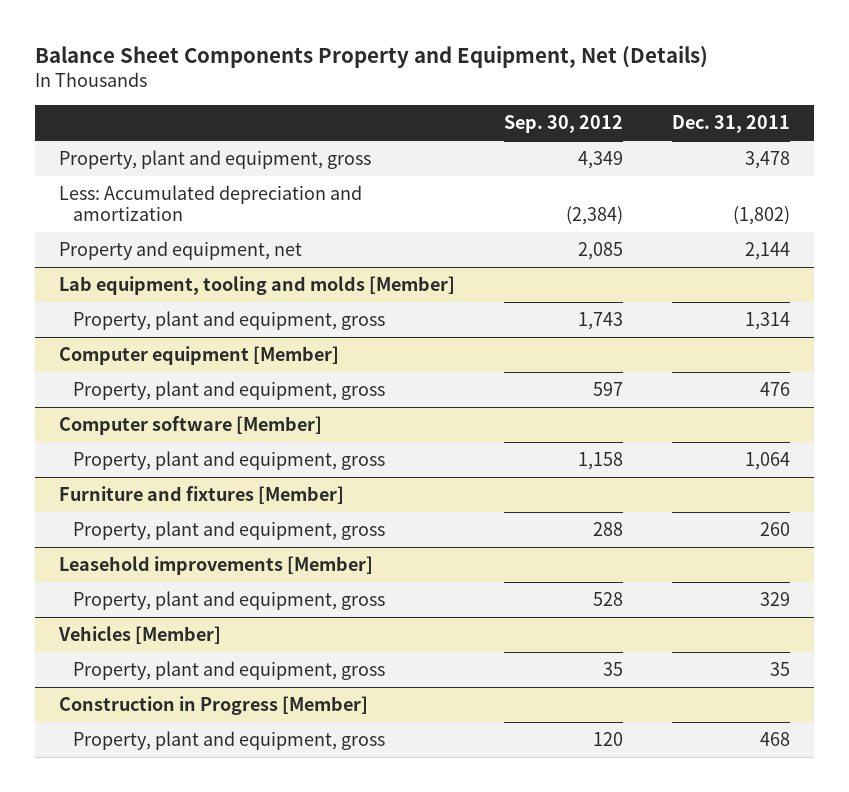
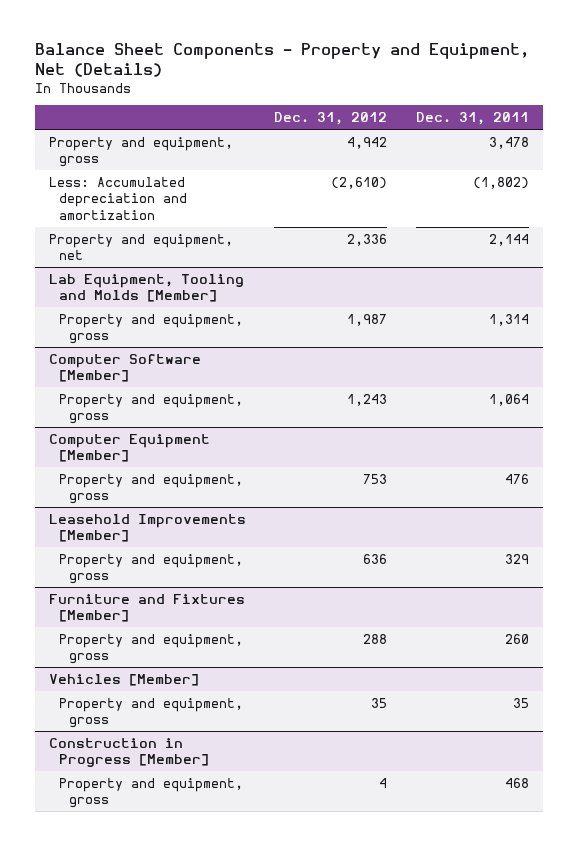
- Balance Sheet Components Property and Equipment, Net (Details)
+ Balance Sheet Components - Property and Equipment, Net (Details)
- | Sep. 30, 2012 | Dec. 31, 2011
+ | Dec. 31, 2012 | Dec. 31, 2011
- Property, plant and equipment, gross | 4,349 | 3,478
+ Property and equipment, gross | 4,942 | 3,478
- Lab equipment, tooling and molds [Member]
- Property, plant and equipment, gross | 1,743 | 1,314
- Computer equipment [Member]
- Property, plant and equipment, gross | 597 | 476
- Computer software [Member]
- Property, plant and equipment, gross | 1,158 | 1,064
- Furniture and fixtures [Member]
- Property, plant and equipment, gross | 288 | 260
- Leasehold improvements [Member]
- Property, plant and equipment, gross | 528 | 329
+ Lab Equipment, Tooling and Molds [Member]
+ Property and equipment, gross | 1,987 | 1,314
+ Computer Software [Member]
+ Property and equipment, gross | 1,243 | 1,064
+ Computer Equipment [Member]
+ Property and equipment, gross | 753 | 476
+ Leasehold Improvements [Member]
+ Property and equipment, gross | 636 | 329
+ Furniture and Fixtures [Member]
+ Property and equipment, gross | 288 | 260
@ Vehicles [Member]
- Property, plant and equipment, gross | 35 | 35
+ Property and equipment, gross | 35 | 35
@ Construction in Progress [Member]
- Property, plant and equipment, gross | 120 | 468
+ Property and equipment, gross | 4 | 468

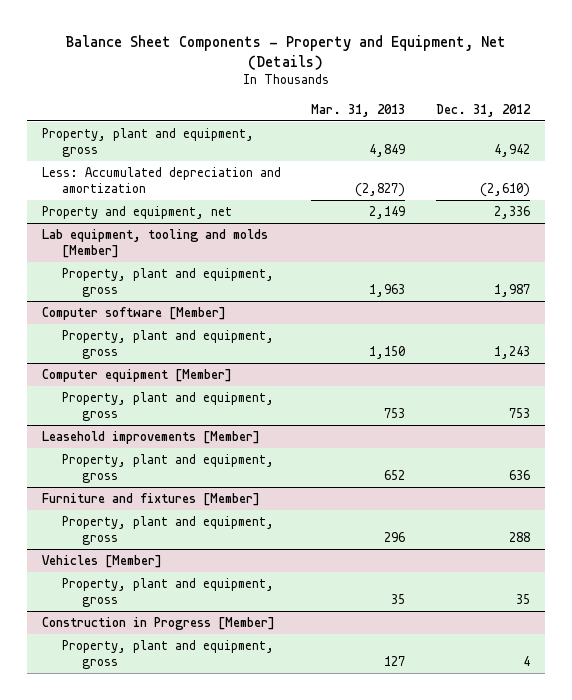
- | Dec. 31, 2012 | Dec. 31, 2011
+ | Mar. 31, 2013 | Dec. 31, 2012
- Property and equipment, gross | 4,942 | 3,478
+ Property, plant and equipment, gross | 4,849 | 4,942
- Lab Equipment, Tooling and Molds [Member]
- Property and equipment, gross | 1,987 | 1,314
- Computer Software [Member]
- Property and equipment, gross | 1,243 | 1,064
- Computer Equipment [Member]
- Property and equipment, gross | 753 | 476
- Leasehold Improvements [Member]
- Property and equipment, gross | 636 | 329
- Furniture and Fixtures [Member]
- Property and equipment, gross | 288 | 260
+ Lab equipment, tooling and molds [Member]
+ Property, plant and equipment, gross | 1,963 | 1,987
+ Computer software [Member]
+ Property, plant and equipment, gross | 1,150 | 1,243
+ Computer equipment [Member]
+ Property, plant and equipment, gross | 753 | 753
+ Leasehold improvements [Member]
+ Property, plant and equipment, gross | 652 | 636
+ Furniture and fixtures [Member]
+ Property, plant and equipment, gross | 296 | 288
@ Vehicles [Member]
- Property and equipment, gross | 35 | 35
+ Property, plant and equipment, gross | 35 | 35
@ Construction in Progress [Member]
- Property and equipment, gross | 4 | 468
+ Property, plant and equipment, gross | 127 | 4

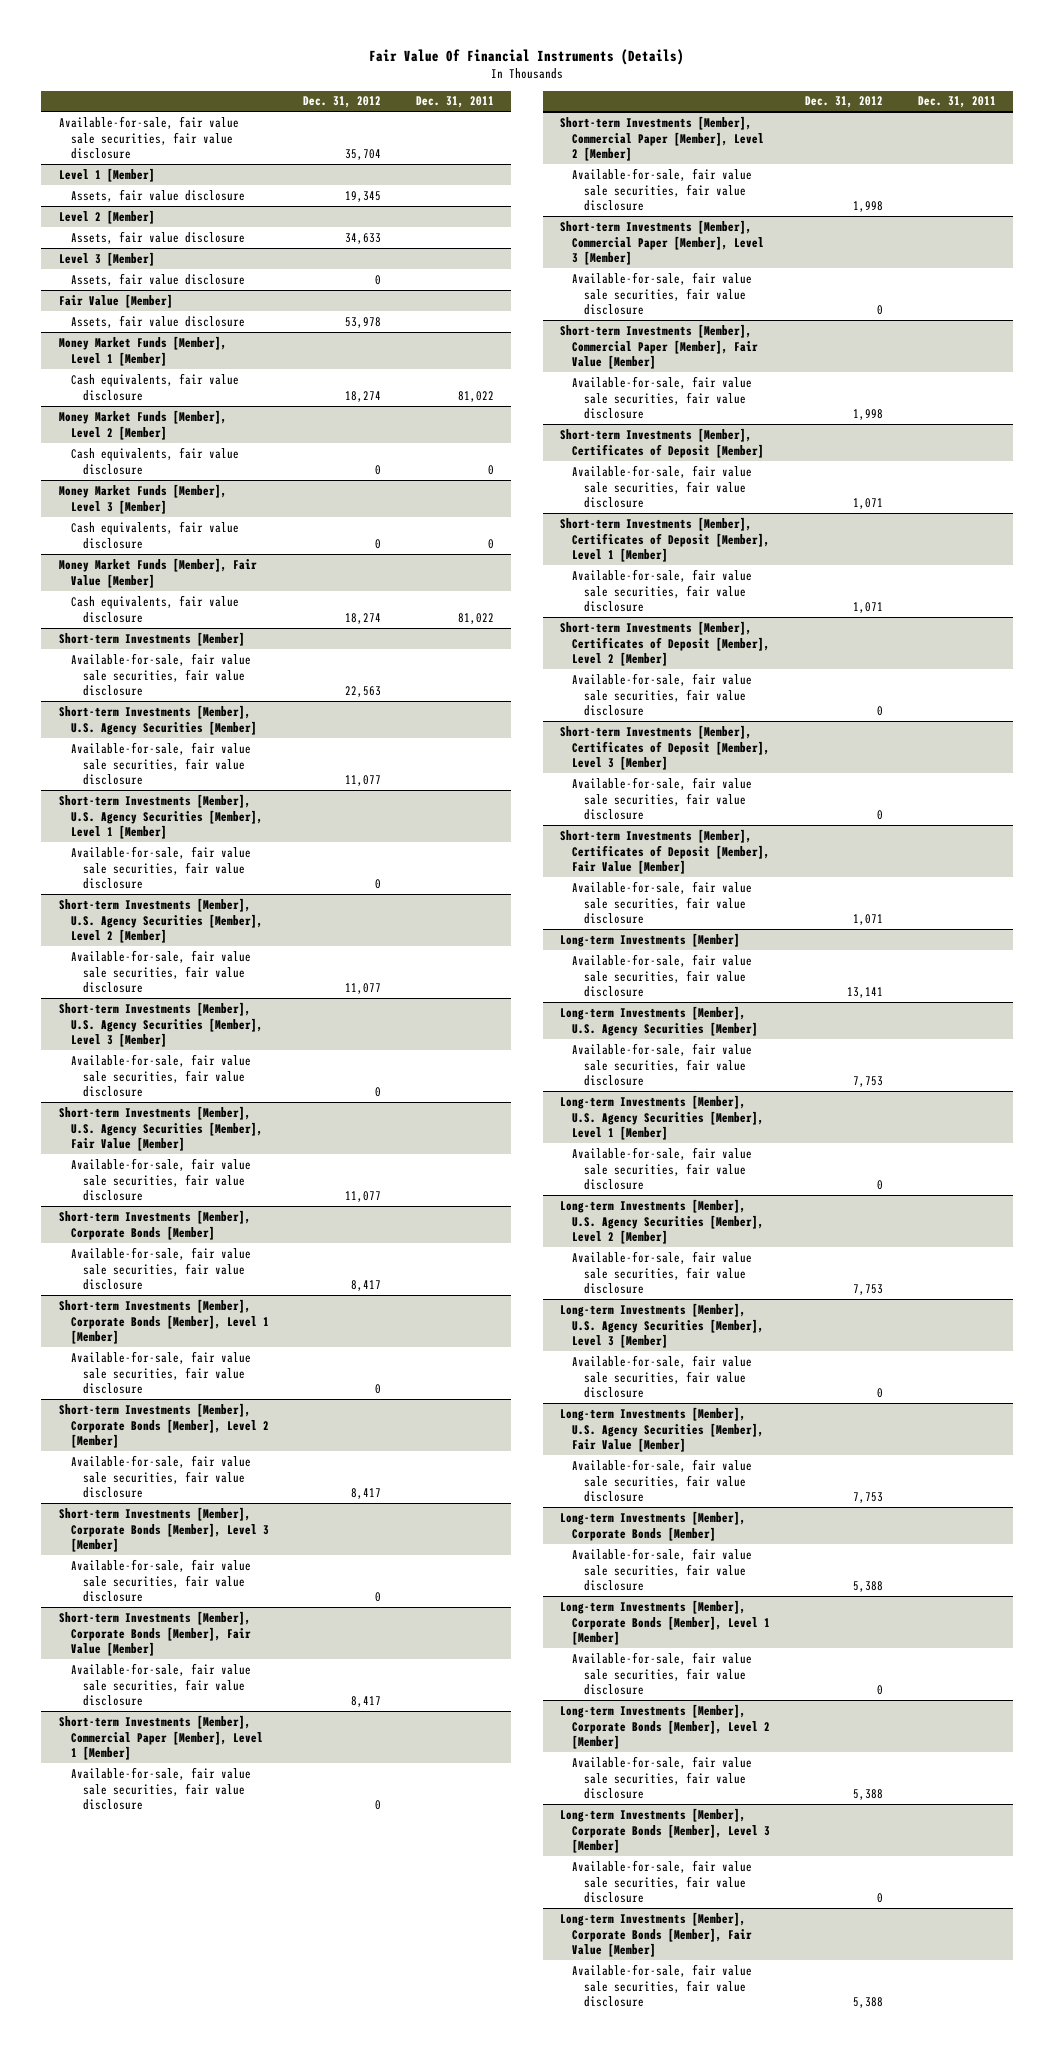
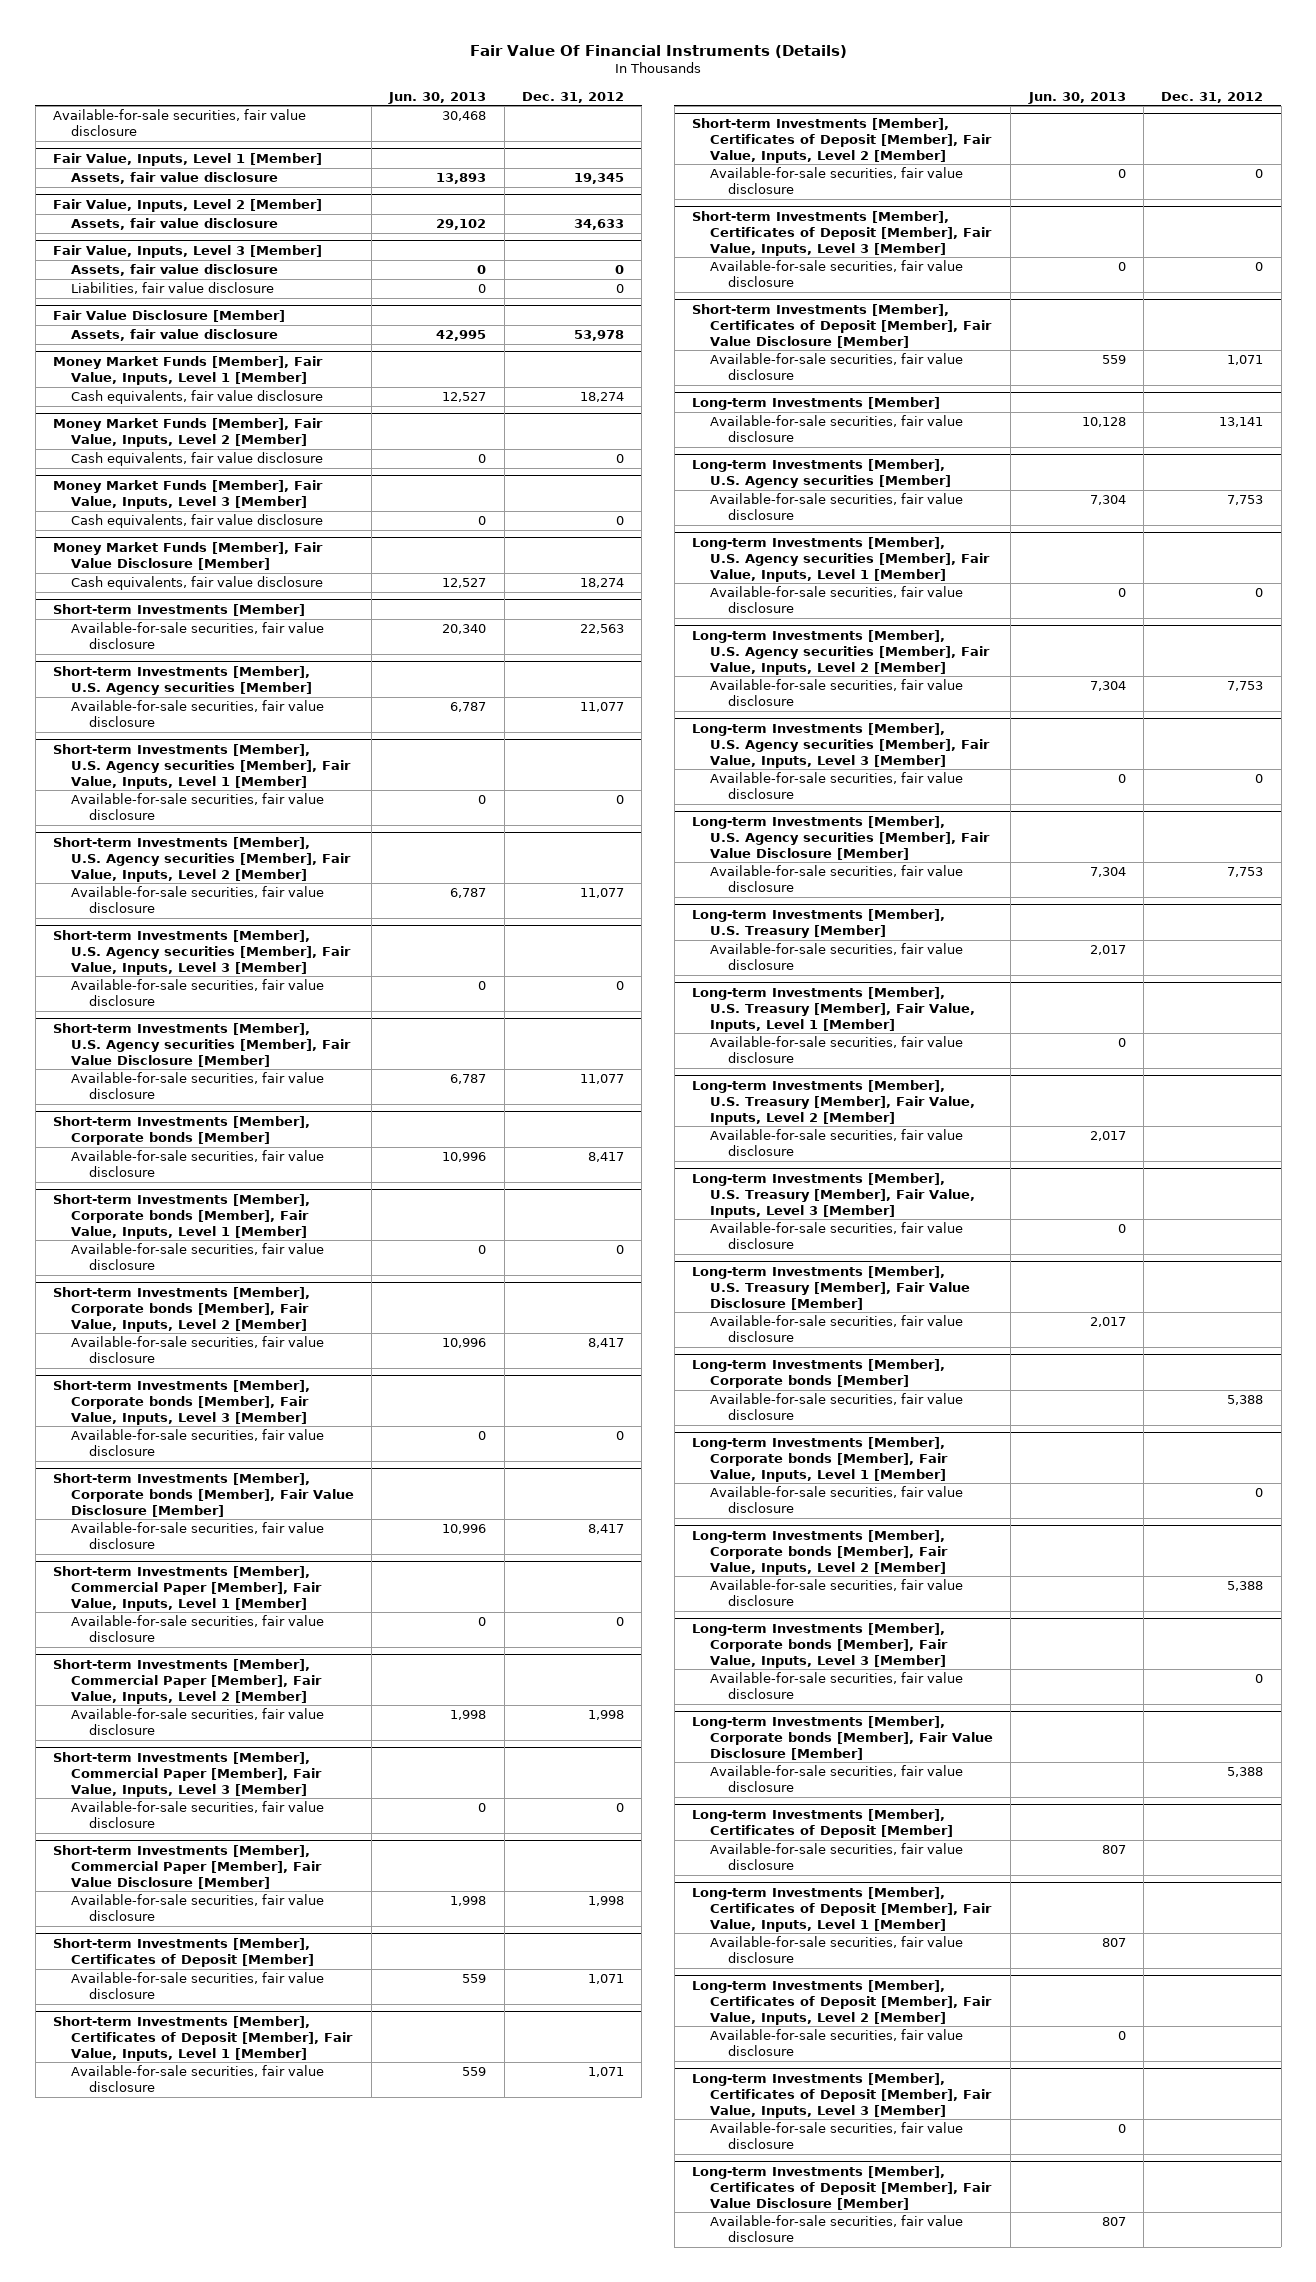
- | Dec. 31, 2012 | Dec. 31, 2011
+ | Jun. 30, 2013 | Dec. 31, 2012
- Available-for-sale, fair value sale securities, fair value disclosure | 35,704 |
- Level 1 [Member]
+ Available-for-sale securities, fair value disclosure | 30,468 |
+ Fair Value, Inputs, Level 1 [Member]
- Level 2 [Member]
+ Fair Value, Inputs, Level 2 [Member]
- Level 3 [Member]
+ Fair Value, Inputs, Level 3 [Member]
- Fair Value [Member]
+ Liabilities, fair value disclosure | 0 | 0
+ Fair Value Disclosure [Member]
- Money Market Funds [Member], Level 1 [Member]
+ Money Market Funds [Member], Fair Value, Inputs, Level 1 [Member]
- Money Market Funds [Member], Level 2 [Member]
+ Money Market Funds [Member], Fair Value, Inputs, Level 2 [Member]
- Money Market Funds [Member], Level 3 [Member]
+ Money Market Funds [Member], Fair Value, Inputs, Level 3 [Member]
- Money Market Funds [Member], Fair Value [Member]
+ Money Market Funds [Member], Fair Value Disclosure [Member]
@ Short-term Investments [Member]
- Available-for-sale, fair value sale securities, fair value disclosure | 22,563 |
- Short-term Investments [Member], U.S. Agency Securities [Member]
- Available-for-sale, fair value sale securities, fair value disclosure | 11,077 |
- Short-term Investments [Member], U.S. Agency Securities [Member], Level 1 [Member]
- Available-for-sale, fair value sale securities, fair value disclosure | 0 |
- Short-term Investments [Member], U.S. Agency Securities [Member], Level 2 [Member]
- Available-for-sale, fair value sale securities, fair value disclosure | 11,077 |
- Short-term Investments [Member], U.S. Agency Securities [Member], Level 3 [Member]
- Available-for-sale, fair value sale securities, fair value disclosure | 0 |
- Short-term Investments [Member], U.S. Agency Securities [Member], Fair Value [Member]
- Available-for-sale, fair value sale securities, fair value disclosure | 11,077 |
- Short-term Investments [Member], Corporate Bonds [Member]
- Available-for-sale, fair value sale securities, fair value disclosure | 8,417 |
- Short-term Investments [Member], Corporate Bonds [Member], Level 1 [Member]
- Available-for-sale, fair value sale securities, fair value disclosure | 0 |
- Short-term Investments [Member], Corporate Bonds [Member], Level 2 [Member]
- Available-for-sale, fair value sale securities, fair value disclosure | 8,417 |
- Short-term Investments [Member], Corporate Bonds [Member], Level 3 [Member]
- Available-for-sale, fair value sale securities, fair value disclosure | 0 |
- Short-term Investments [Member], Corporate Bonds [Member], Fair Value [Member]
- Available-for-sale, fair value sale securities, fair value disclosure | 8,417 |
- Short-term Investments [Member], Commercial Paper [Member], Level 1 [Member]
- Available-for-sale, fair value sale securities, fair value disclosure | 0 |
- Short-term Investments [Member], Commercial Paper [Member], Level 2 [Member]
- Available-for-sale, fair value sale securities, fair value disclosure | 1,998 |
- Short-term Investments [Member], Commercial Paper [Member], Level 3 [Member]
- Available-for-sale, fair value sale securities, fair value disclosure | 0 |
- Short-term Investments [Member], Commercial Paper [Member], Fair Value [Member]
- Available-for-sale, fair value sale securities, fair value disclosure | 1,998 |
@ Short-term Investments [Member]
+ Available-for-sale securities, fair value disclosure | 20,340 | 22,563
+ Short-term Investments [Member], U.S. Agency securities [Member]
+ Available-for-sale securities, fair value disclosure | 6,787 | 11,077
+ Short-term Investments [Member], U.S. Agency securities [Member], Fair Value, Inputs, Level 1 [Member]
+ Available-for-sale securities, fair value disclosure | 0 | 0
+ Short-term Investments [Member], U.S. Agency securities [Member], Fair Value, Inputs, Level 2 [Member]
+ Available-for-sale securities, fair value disclosure | 6,787 | 11,077
+ Short-term Investments [Member], U.S. Agency securities [Member], Fair Value, Inputs, Level 3 [Member]
+ Available-for-sale securities, fair value disclosure | 0 | 0
+ Short-term Investments [Member], U.S. Agency securities [Member], Fair Value Disclosure [Member]
+ Available-for-sale securities, fair value disclosure | 6,787 | 11,077
+ Short-term Investments [Member], Corporate bonds [Member]
+ Available-for-sale securities, fair value disclosure | 10,996 | 8,417
+ Short-term Investments [Member], Corporate bonds [Member], Fair Value, Inputs, Level 1 [Member]
+ Available-for-sale securities, fair value disclosure | 0 | 0
+ Short-term Investments [Member], Corporate bonds [Member], Fair Value, Inputs, Level 2 [Member]
+ Available-for-sale securities, fair value disclosure | 10,996 | 8,417
+ Short-term Investments [Member], Corporate bonds [Member], Fair Value, Inputs, Level 3 [Member]
+ Available-for-sale securities, fair value disclosure | 0 | 0
+ Short-term Investments [Member], Corporate bonds [Member], Fair Value Disclosure [Member]
+ Available-for-sale securities, fair value disclosure | 10,996 | 8,417
+ Short-term Investments [Member], Commercial Paper [Member], Fair Value, Inputs, Level 1 [Member]
+ Available-for-sale securities, fair value disclosure | 0 | 0
+ Short-term Investments [Member], Commercial Paper [Member], Fair Value, Inputs, Level 2 [Member]
+ Available-for-sale securities, fair value disclosure | 1,998 | 1,998
+ Short-term Investments [Member], Commercial Paper [Member], Fair Value, Inputs, Level 3 [Member]
+ Available-for-sale securities, fair value disclosure | 0 | 0
+ Short-term Investments [Member], Commercial Paper [Member], Fair Value Disclosure [Member]
+ Available-for-sale securities, fair value disclosure | 1,998 | 1,998
@ Short-term Investments [Member], Certificates of Deposit [Member]
- Available-for-sale, fair value sale securities, fair value disclosure | 1,071 |
- Short-term Investments [Member], Certificates of Deposit [Member], Level 1 [Member]
- Available-for-sale, fair value sale securities, fair value disclosure | 1,071 |
- Short-term Investments [Member], Certificates of Deposit [Member], Level 2 [Member]
- Available-for-sale, fair value sale securities, fair value disclosure | 0 |
- Short-term Investments [Member], Certificates of Deposit [Member], Level 3 [Member]
- Available-for-sale, fair value sale securities, fair value disclosure | 0 |
- Short-term Investments [Member], Certificates of Deposit [Member], Fair Value [Member]
- Available-for-sale, fair value sale securities, fair value disclosure | 1,071 |
@ Short-term Investments [Member], Certificates of Deposit [Member]
+ Available-for-sale securities, fair value disclosure | 559 | 1,071
+ Short-term Investments [Member], Certificates of Deposit [Member], Fair Value, Inputs, Level 1 [Member]
+ Available-for-sale securities, fair value disclosure | 559 | 1,071
+ Short-term Investments [Member], Certificates of Deposit [Member], Fair Value, Inputs, Level 2 [Member]
+ Available-for-sale securities, fair value disclosure | 0 | 0
+ Short-term Investments [Member], Certificates of Deposit [Member], Fair Value, Inputs, Level 3 [Member]
+ Available-for-sale securities, fair value disclosure | 0 | 0
+ Short-term Investments [Member], Certificates of Deposit [Member], Fair Value Disclosure [Member]
+ Available-for-sale securities, fair value disclosure | 559 | 1,071
@ Long-term Investments [Member]
- Available-for-sale, fair value sale securities, fair value disclosure | 13,141 |
- Long-term Investments [Member], U.S. Agency Securities [Member]
- Available-for-sale, fair value sale securities, fair value disclosure | 7,753 |
- Long-term Investments [Member], U.S. Agency Securities [Member], Level 1 [Member]
- Available-for-sale, fair value sale securities, fair value disclosure | 0 |
- Long-term Investments [Member], U.S. Agency Securities [Member], Level 2 [Member]
- Available-for-sale, fair value sale securities, fair value disclosure | 7,753 |
- Long-term Investments [Member], U.S. Agency Securities [Member], Level 3 [Member]
- Available-for-sale, fair value sale securities, fair value disclosure | 0 |
- Long-term Investments [Member], U.S. Agency Securities [Member], Fair Value [Member]
- Available-for-sale, fair value sale securities, fair value disclosure | 7,753 |
- Long-term Investments [Member], Corporate Bonds [Member]
- Available-for-sale, fair value sale securities, fair value disclosure | 5,388 |
- Long-term Investments [Member], Corporate Bonds [Member], Level 1 [Member]
- Available-for-sale, fair value sale securities, fair value disclosure | 0 |
- Long-term Investments [Member], Corporate Bonds [Member], Level 2 [Member]
- Available-for-sale, fair value sale securities, fair value disclosure | 5,388 |
- Long-term Investments [Member], Corporate Bonds [Member], Level 3 [Member]
- Available-for-sale, fair value sale securities, fair value disclosure | 0 |
- Long-term Investments [Member], Corporate Bonds [Member], Fair Value [Member]
- Available-for-sale, fair value sale securities, fair value disclosure | 5,388 |
@ Long-term Investments [Member]
+ Available-for-sale securities, fair value disclosure | 10,128 | 13,141
+ Long-term Investments [Member], U.S. Agency securities [Member]
+ Available-for-sale securities, fair value disclosure | 7,304 | 7,753
+ Long-term Investments [Member], U.S. Agency securities [Member], Fair Value, Inputs, Level 1 [Member]
+ Available-for-sale securities, fair value disclosure | 0 | 0
+ Long-term Investments [Member], U.S. Agency securities [Member], Fair Value, Inputs, Level 2 [Member]
+ Available-for-sale securities, fair value disclosure | 7,304 | 7,753
+ Long-term Investments [Member], U.S. Agency securities [Member], Fair Value, Inputs, Level 3 [Member]
+ Available-for-sale securities, fair value disclosure | 0 | 0
+ Long-term Investments [Member], U.S. Agency securities [Member], Fair Value Disclosure [Member]
+ Available-for-sale securities, fair value disclosure | 7,304 | 7,753
+ Long-term Investments [Member], U.S. Treasury [Member]
+ Available-for-sale securities, fair value disclosure | 2,017 |
+ Long-term Investments [Member], U.S. Treasury [Member], Fair Value, Inputs, Level 1 [Member]
+ Available-for-sale securities, fair value disclosure | 0 |
+ Long-term Investments [Member], U.S. Treasury [Member], Fair Value, Inputs, Level 2 [Member]
+ Available-for-sale securities, fair value disclosure | 2,017 |
+ Long-term Investments [Member], U.S. Treasury [Member], Fair Value, Inputs, Level 3 [Member]
+ Available-for-sale securities, fair value disclosure | 0 |
+ Long-term Investments [Member], U.S. Treasury [Member], Fair Value Disclosure [Member]
+ Available-for-sale securities, fair value disclosure | 2,017 |
+ Long-term Investments [Member], Corporate bonds [Member]
+ Available-for-sale securities, fair value disclosure | | 5,388
+ Long-term Investments [Member], Corporate bonds [Member], Fair Value, Inputs, Level 1 [Member]
+ Available-for-sale securities, fair value disclosure | | 0
+ Long-term Investments [Member], Corporate bonds [Member], Fair Value, Inputs, Level 2 [Member]
+ Available-for-sale securities, fair value disclosure | | 5,388
+ Long-term Investments [Member], Corporate bonds [Member], Fair Value, Inputs, Level 3 [Member]
+ Available-for-sale securities, fair value disclosure | | 0
+ Long-term Investments [Member], Corporate bonds [Member], Fair Value Disclosure [Member]
+ Available-for-sale securities, fair value disclosure | | 5,388
+ Long-term Investments [Member], Certificates of Deposit [Member]
+ Available-for-sale securities, fair value disclosure | 807 |
+ Long-term Investments [Member], Certificates of Deposit [Member], Fair Value, Inputs, Level 1 [Member]
+ Available-for-sale securities, fair value disclosure | 807 |
+ Long-term Investments [Member], Certificates of Deposit [Member], Fair Value, Inputs, Level 2 [Member]
+ Available-for-sale securities, fair value disclosure | 0 |
+ Long-term Investments [Member], Certificates of Deposit [Member], Fair Value, Inputs, Level 3 [Member]
+ Available-for-sale securities, fair value disclosure | 0 |
+ Long-term Investments [Member], Certificates of Deposit [Member], Fair Value Disclosure [Member]
+ Available-for-sale securities, fair value disclosure | 807 |

